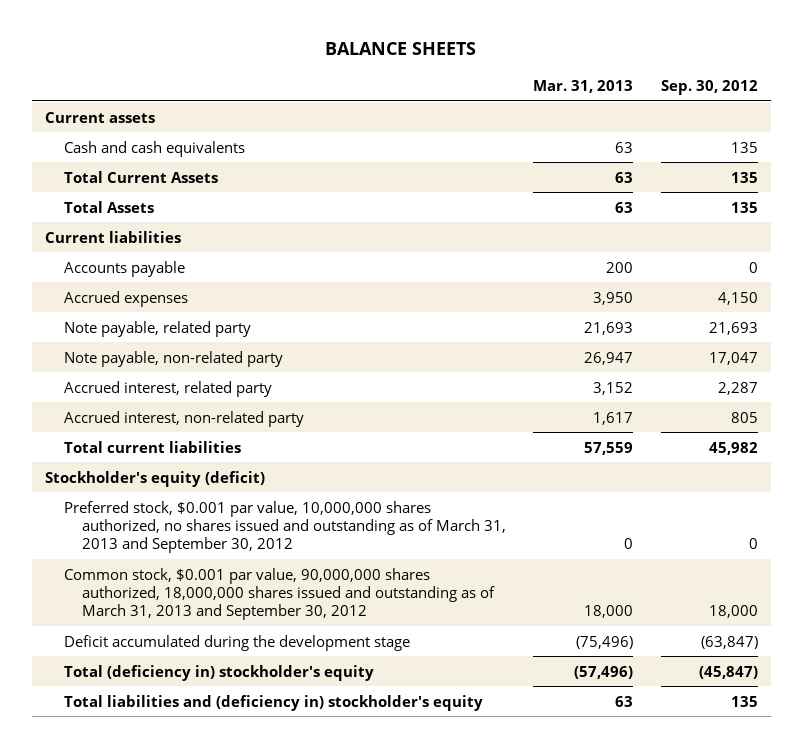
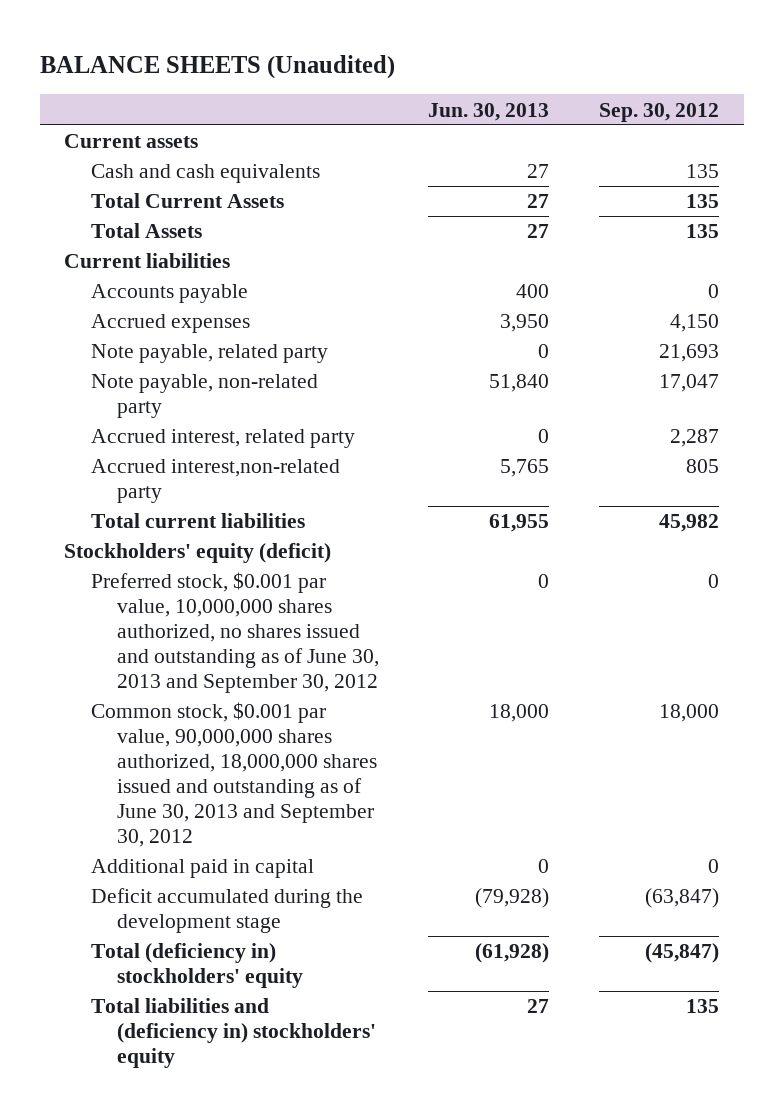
- BALANCE SHEETS
+ BALANCE SHEETS (Unaudited)
- | Mar. 31, 2013 | Sep. 30, 2012
+ | Jun. 30, 2013 | Sep. 30, 2012
- Accrued interest, non-related party | 1,617 | 805
+ Accrued interest,non-related party | 5,765 | 805
- Stockholder's equity (deficit)
- Preferred stock, $0.001 par value, 10,000,000 shares authorized, no shares issued and outstanding as of March 31, 2013 and September 30, 2012 | 0 | 0
- Common stock, $0.001 par value, 90,000,000 shares authorized, 18,000,000 shares issued and outstanding as of March 31, 2013 and September 30, 2012 | 18,000 | 18,000
+ Stockholders' equity (deficit)
+ Preferred stock, $0.001 par value, 10,000,000 shares authorized, no shares issued and outstanding as of June 30, 2013 and September 30, 2012 | 0 | 0
+ Common stock, $0.001 par value, 90,000,000 shares authorized, 18,000,000 shares issued and outstanding as of June 30, 2013 and September 30, 2012 | 18,000 | 18,000
+ Additional paid in capital | 0 | 0
- Total (deficiency in) stockholder's equity | (57,496) | (45,847)
- Total liabilities and (deficiency in) stockholder's equity | 63 | 135
+ Total (deficiency in) stockholders' equity | (61,928) | (45,847)
+ Total liabilities and (deficiency in) stockholders' equity | 27 | 135

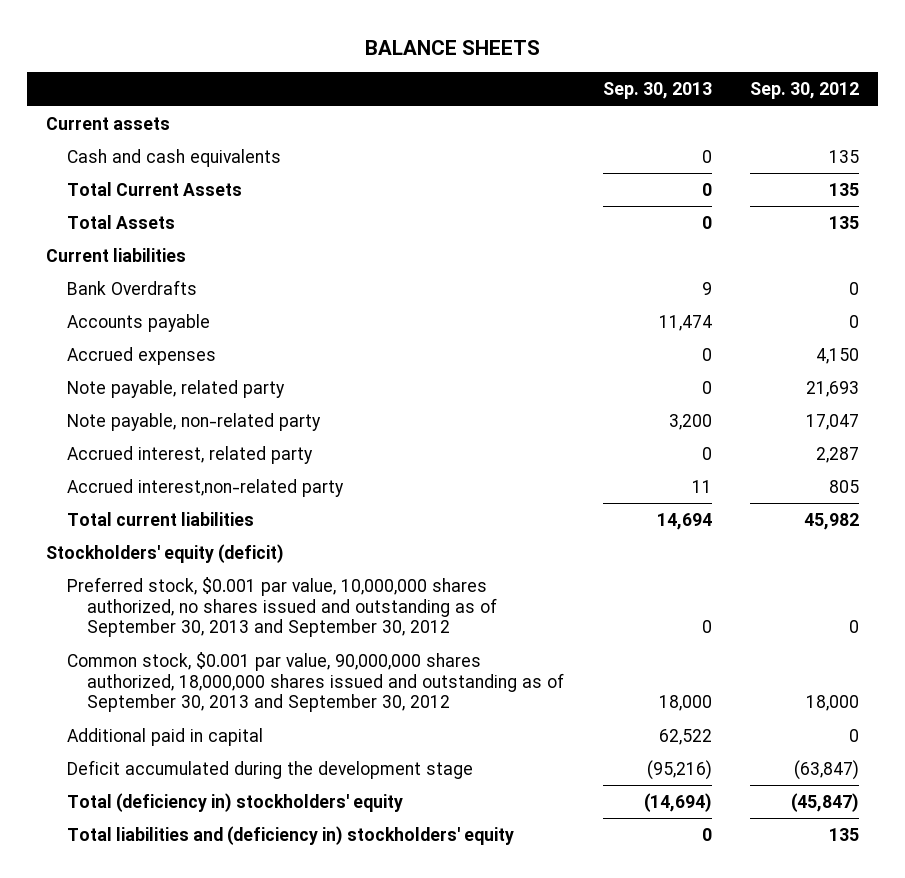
- BALANCE SHEETS (Unaudited)
+ BALANCE SHEETS
- | Jun. 30, 2013 | Sep. 30, 2012
+ | Sep. 30, 2013 | Sep. 30, 2012
+ Bank Overdrafts | 9 | 0
- Preferred stock, $0.001 par value, 10,000,000 shares authorized, no shares issued and outstanding as of June 30, 2013 and September 30, 2012 | 0 | 0
- Common stock, $0.001 par value, 90,000,000 shares authorized, 18,000,000 shares issued and outstanding as of June 30, 2013 and September 30, 2012 | 18,000 | 18,000
+ Preferred stock, $0.001 par value, 10,000,000 shares authorized, no shares issued and outstanding as of September 30, 2013 and September 30, 2012 | 0 | 0
+ Common stock, $0.001 par value, 90,000,000 shares authorized, 18,000,000 shares issued and outstanding as of September 30, 2013 and September 30, 2012 | 18,000 | 18,000

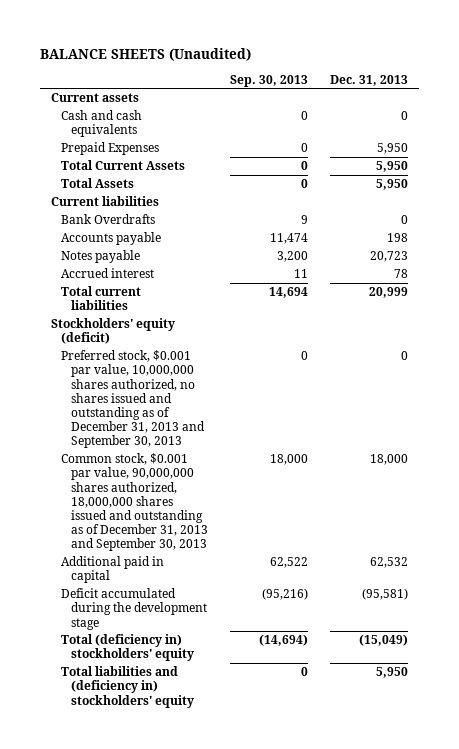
- BALANCE SHEETS
+ BALANCE SHEETS (Unaudited)
- | Sep. 30, 2013 | Sep. 30, 2012
+ | Sep. 30, 2013 | Dec. 31, 2013
+ Prepaid Expenses | 0 | 5,950
- Accrued expenses | 0 | 4,150
- Note payable, related party | 0 | 21,693
- Note payable, non-related party | 3,200 | 17,047
- Accrued interest, related party | 0 | 2,287
- Accrued interest,non-related party | 11 | 805
+ Notes payable | 3,200 | 20,723
+ Accrued interest | 11 | 78
- Preferred stock, $0.001 par value, 10,000,000 shares authorized, no shares issued and outstanding as of September 30, 2013 and September 30, 2012 | 0 | 0
- Common stock, $0.001 par value, 90,000,000 shares authorized, 18,000,000 shares issued and outstanding as of September 30, 2013 and September 30, 2012 | 18,000 | 18,000
+ Preferred stock, $0.001 par value, 10,000,000 shares authorized, no shares issued and outstanding as of December 31, 2013 and September 30, 2013 | 0 | 0
+ Common stock, $0.001 par value, 90,000,000 shares authorized, 18,000,000 shares issued and outstanding as of December 31, 2013 and September 30, 2013 | 18,000 | 18,000

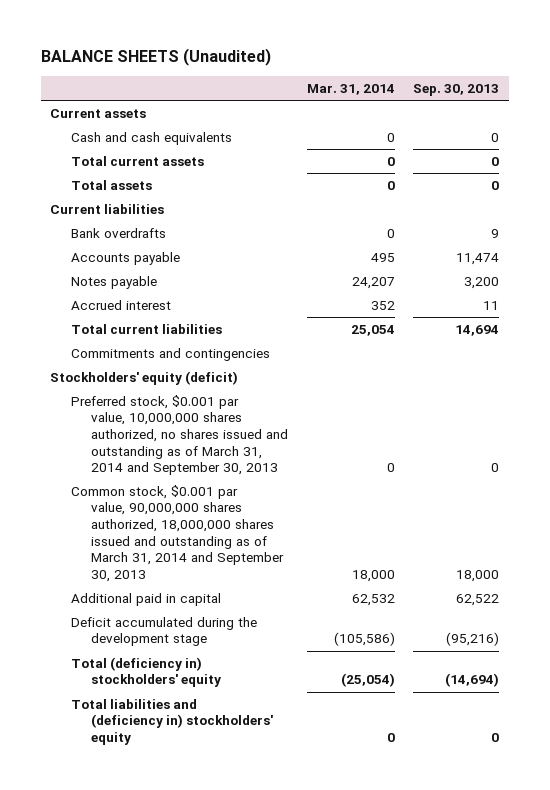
- | Sep. 30, 2013 | Dec. 31, 2013
+ | Mar. 31, 2014 | Sep. 30, 2013
- Prepaid Expenses | 0 | 5,950
- Total Current Assets | 0 | 5,950
- Total Assets | 0 | 5,950
+ Total current assets | 0 | 0
+ Total assets | 0 | 0
- Bank Overdrafts | 9 | 0
+ Bank overdrafts | 0 | 9
+ Commitments and contingencies
- Preferred stock, $0.001 par value, 10,000,000 shares authorized, no shares issued and outstanding as of December 31, 2013 and September 30, 2013 | 0 | 0
- Common stock, $0.001 par value, 90,000,000 shares authorized, 18,000,000 shares issued and outstanding as of December 31, 2013 and September 30, 2013 | 18,000 | 18,000
+ Preferred stock, $0.001 par value, 10,000,000 shares authorized, no shares issued and outstanding as of March 31, 2014 and September 30, 2013 | 0 | 0
+ Common stock, $0.001 par value, 90,000,000 shares authorized, 18,000,000 shares issued and outstanding as of March 31, 2014 and September 30, 2013 | 18,000 | 18,000

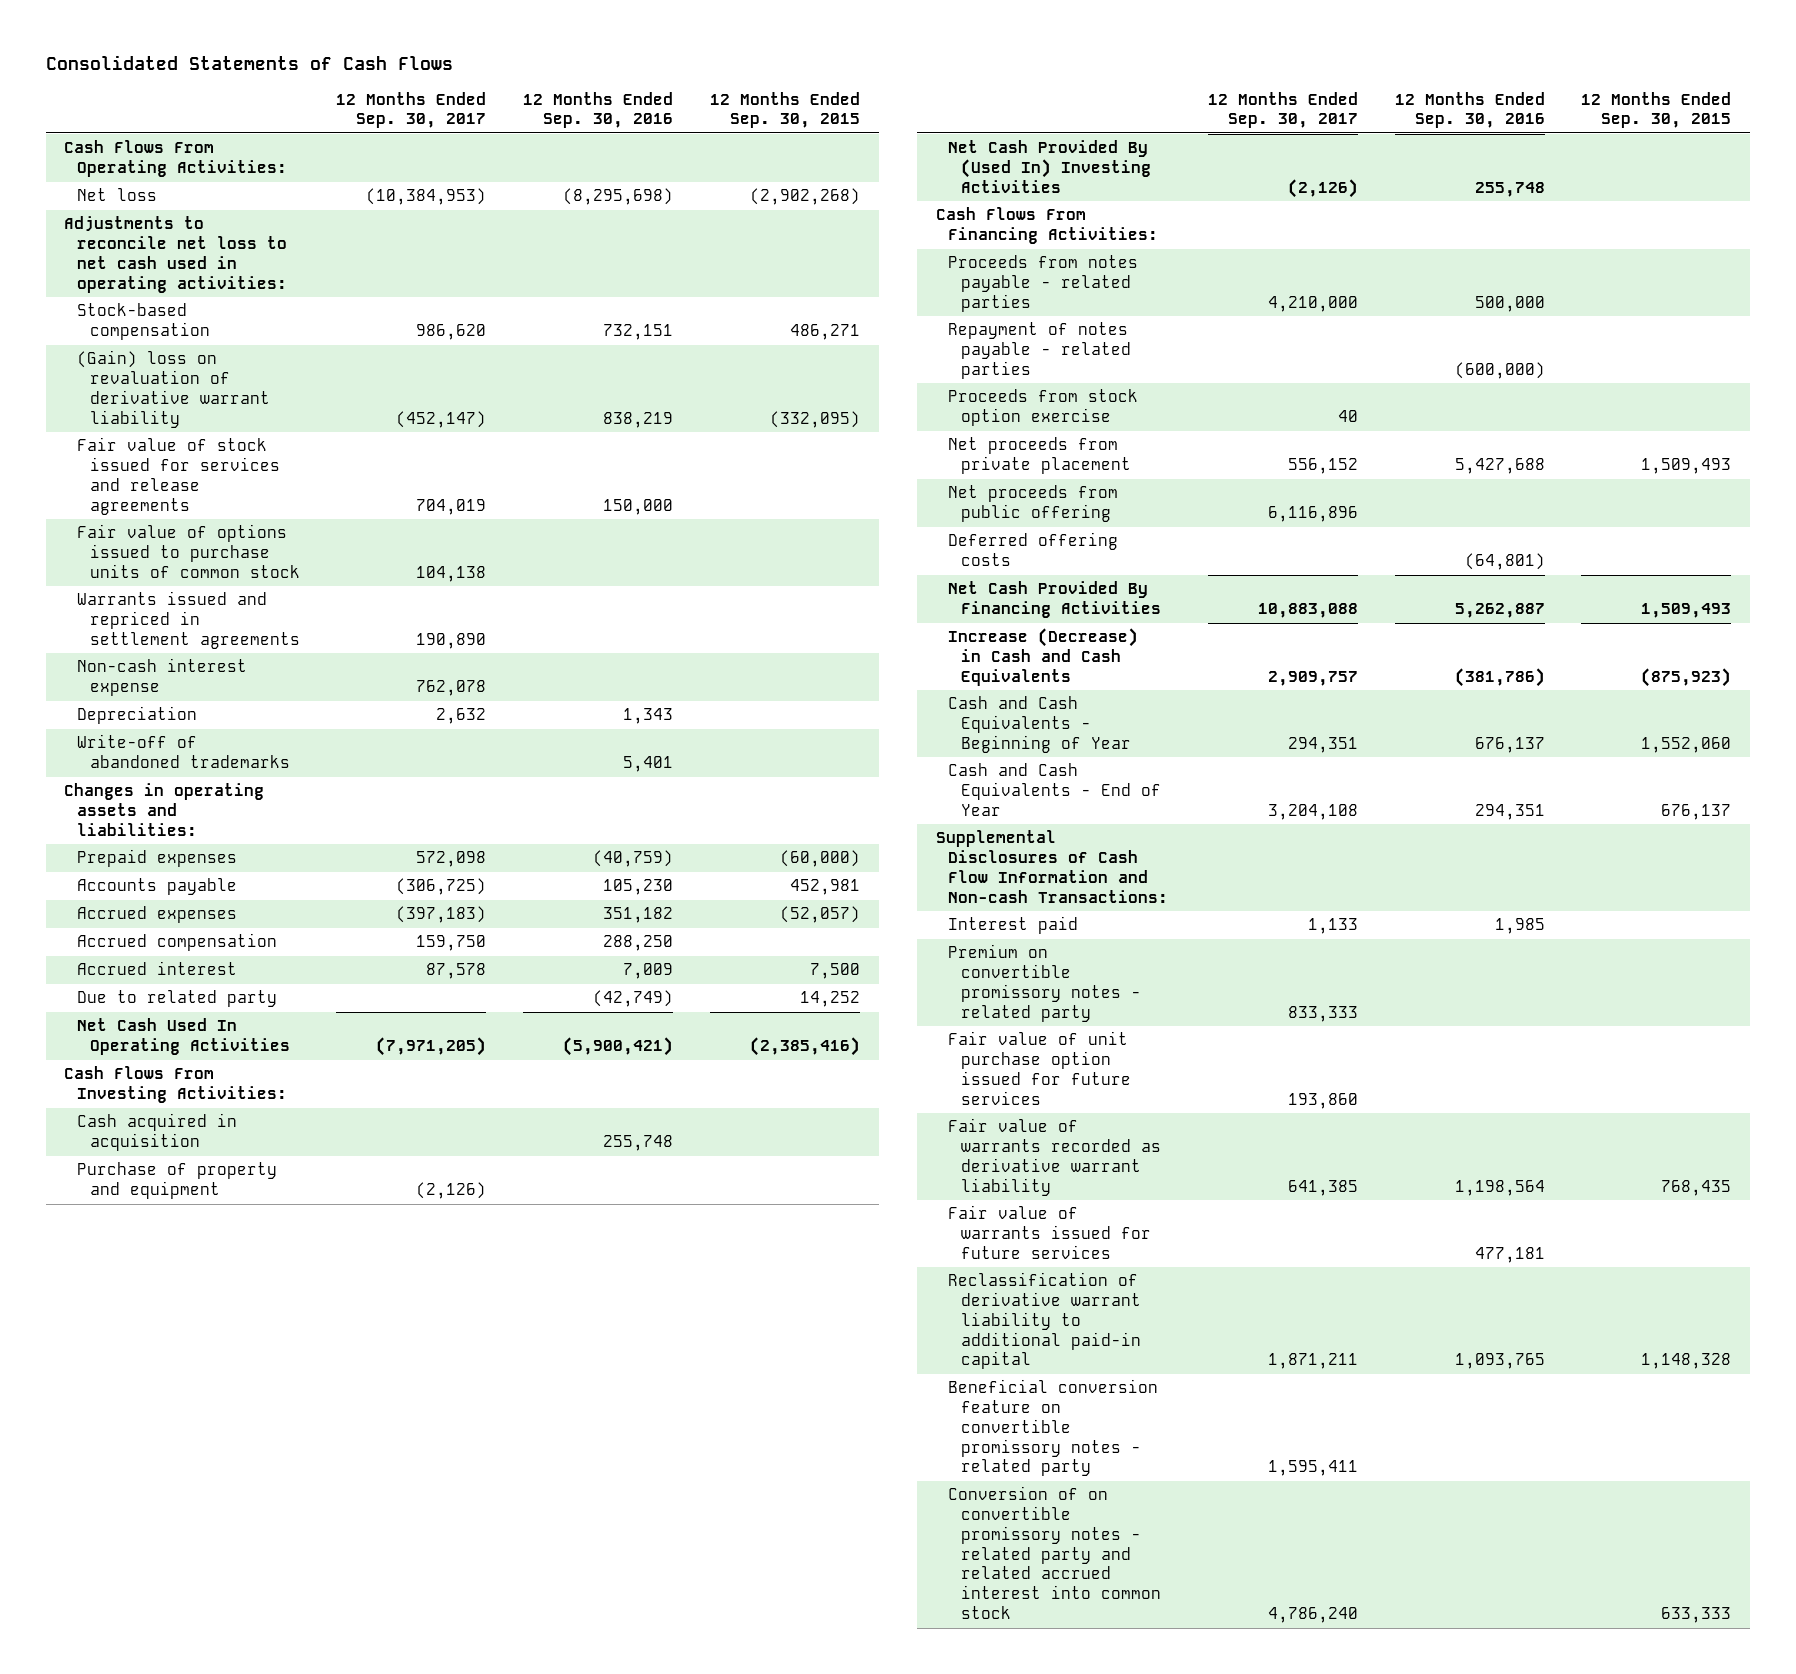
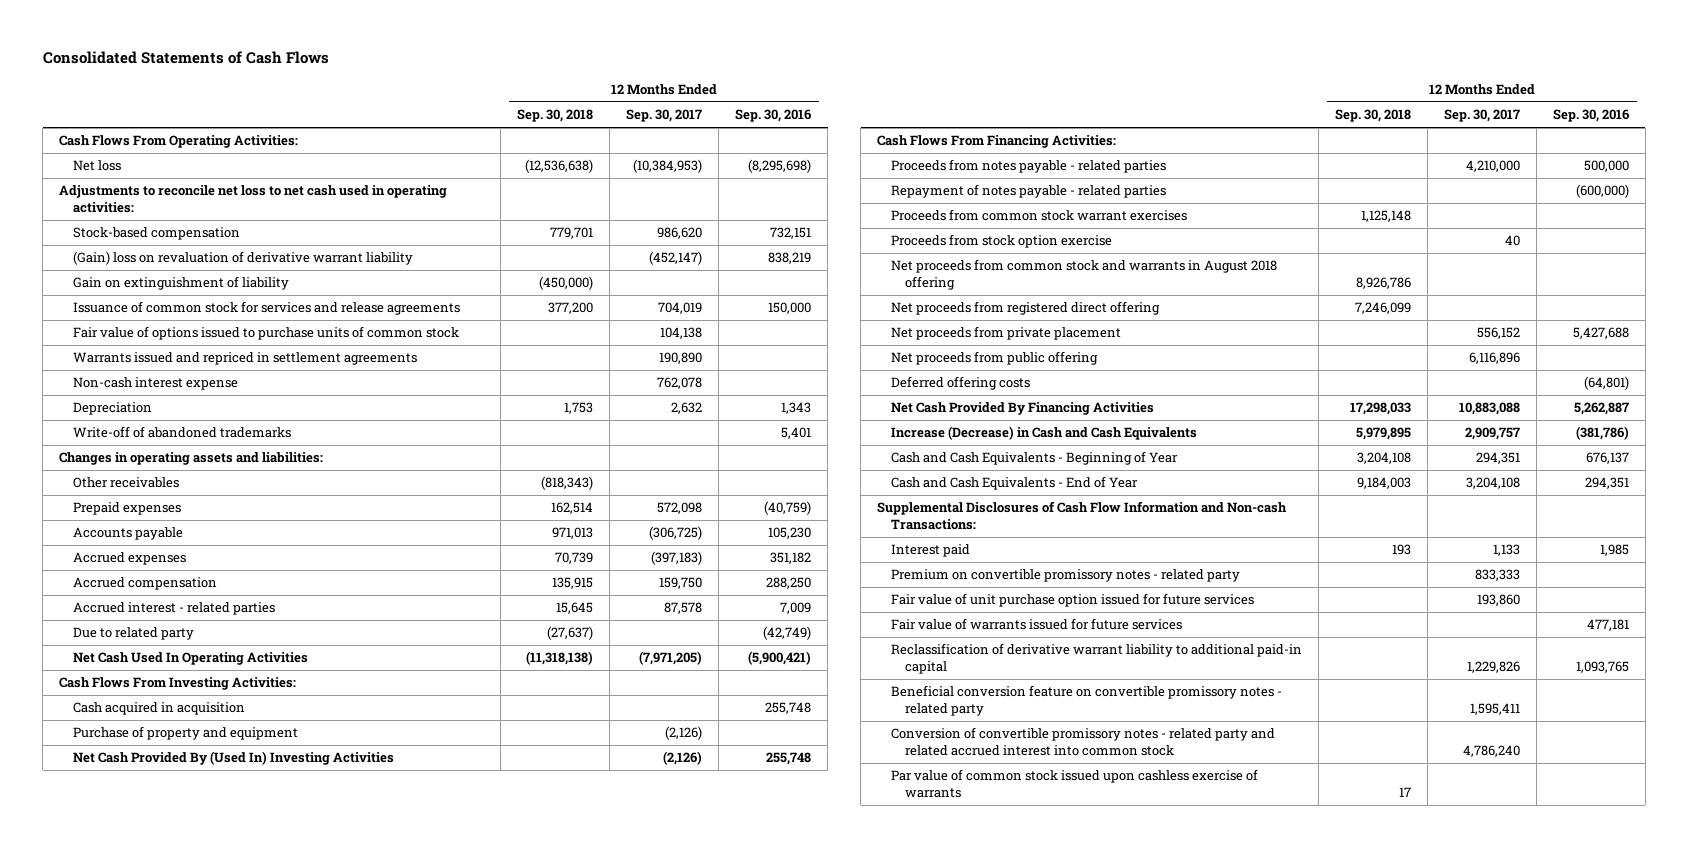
- | 12 Months Ended Sep. 30, 2017 | 12 Months Ended Sep. 30, 2016 | 12 Months Ended Sep. 30, 2015
+ | 12 Months Ended Sep. 30, 2018 | 12 Months Ended Sep. 30, 2017 | 12 Months Ended Sep. 30, 2016
- Fair value of stock issued for services and release agreements | 704,019 | 150,000 |
+ Gain on extinguishment of liability | (450,000) | |
+ Issuance of common stock for services and release agreements | 377,200 | 704,019 | 150,000
+ Other receivables | (818,343) | |
- Accrued interest | 87,578 | 7,009 | 7,500
+ Accrued interest - related parties | 15,645 | 87,578 | 7,009
+ Proceeds from common stock warrant exercises | 1,125,148 | |
+ Net proceeds from common stock and warrants in August 2018 offering | 8,926,786 | |
+ Net proceeds from registered direct offering | 7,246,099 | |
- Fair value of warrants recorded as derivative warrant liability | 641,385 | 1,198,564 | 768,435
- Reclassification of derivative warrant liability to additional paid-in capital | 1,871,211 | 1,093,765 | 1,148,328
+ Reclassification of derivative warrant liability to additional paid-in capital | | 1,229,826 | 1,093,765
- Conversion of on convertible promissory notes - related party and related accrued interest into common stock | 4,786,240 | | 633,333
+ Conversion of convertible promissory notes - related party and related accrued interest into common stock | | 4,786,240 |
+ Par value of common stock issued upon cashless exercise of warrants | 17 | |

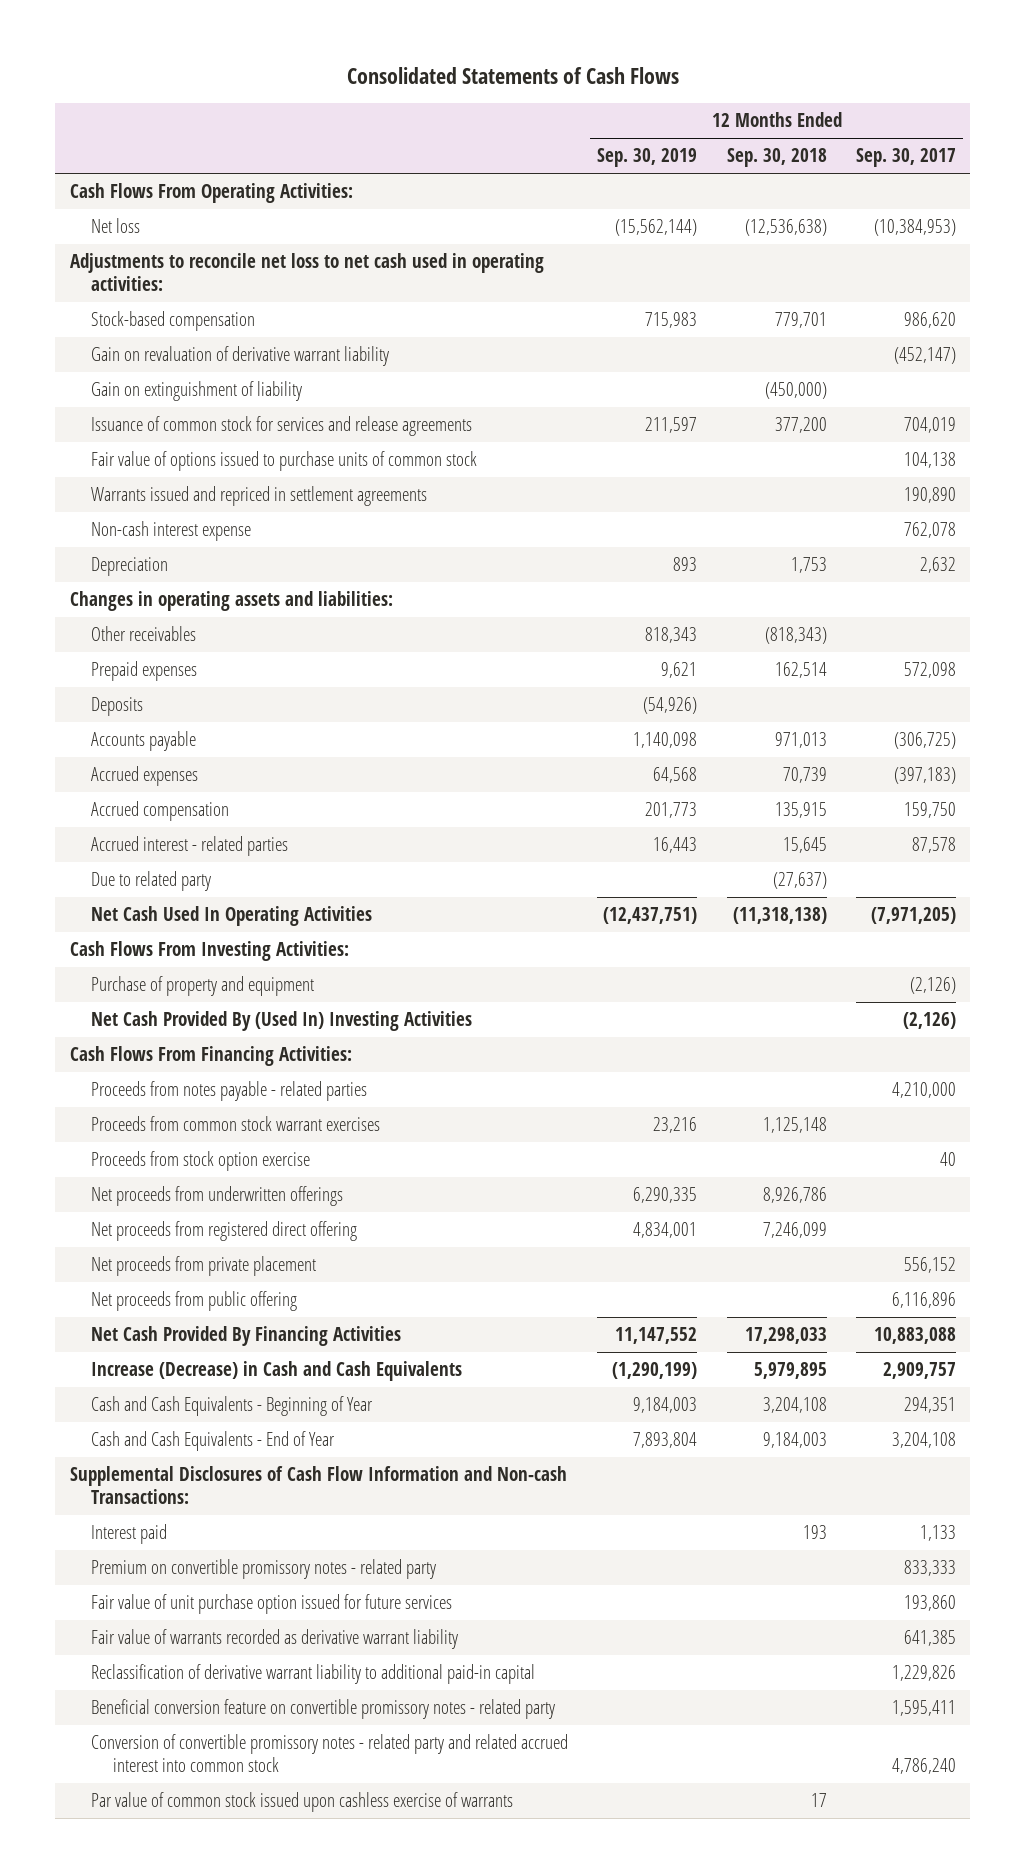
- | 12 Months Ended Sep. 30, 2018 | 12 Months Ended Sep. 30, 2017 | 12 Months Ended Sep. 30, 2016
+ | 12 Months Ended Sep. 30, 2019 | 12 Months Ended Sep. 30, 2018 | 12 Months Ended Sep. 30, 2017
- (Gain) loss on revaluation of derivative warrant liability | | (452,147) | 838,219
+ Gain on revaluation of derivative warrant liability | | | (452,147)
- Write-off of abandoned trademarks | | | 5,401
+ Deposits | (54,926) | |
- Cash acquired in acquisition | | | 255,748
- Repayment of notes payable - related parties | | | (600,000)
- Net proceeds from common stock and warrants in August 2018 offering | 8,926,786 | |
+ Net proceeds from underwritten offerings | 6,290,335 | 8,926,786 |
- Deferred offering costs | | | (64,801)
- Fair value of warrants issued for future services | | | 477,181
+ Fair value of warrants recorded as derivative warrant liability | | | 641,385

